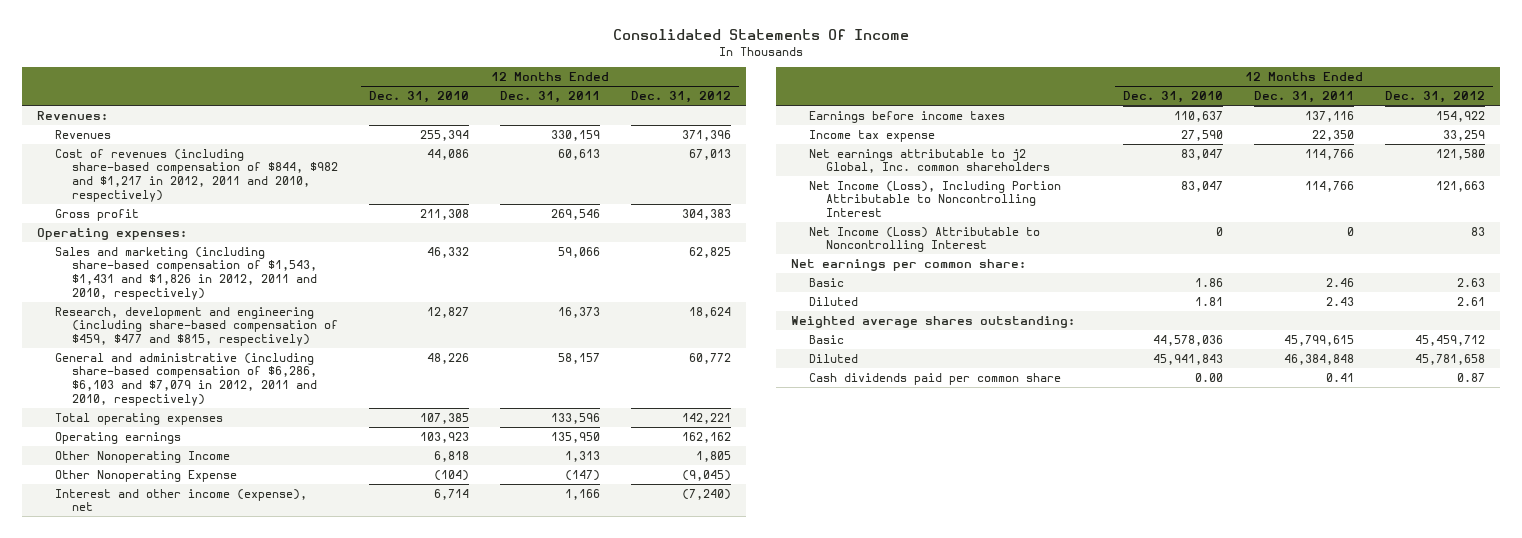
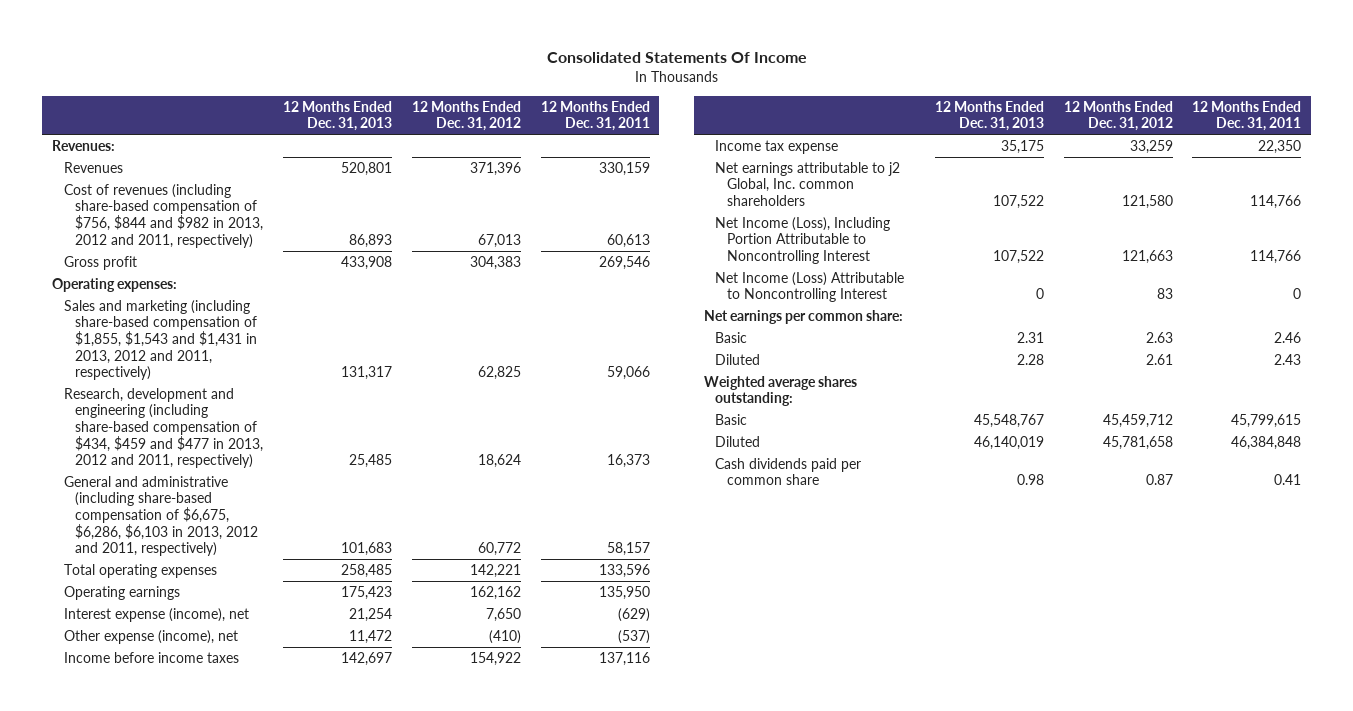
- | 12 Months Ended Dec. 31, 2010 | 12 Months Ended Dec. 31, 2011 | 12 Months Ended Dec. 31, 2012
+ | 12 Months Ended Dec. 31, 2013 | 12 Months Ended Dec. 31, 2012 | 12 Months Ended Dec. 31, 2011
- Cost of revenues (including share-based compensation of $844, $982 and $1,217 in 2012, 2011 and 2010, respectively) | 44,086 | 60,613 | 67,013
+ Cost of revenues (including share-based compensation of $756, $844 and $982 in 2013, 2012 and 2011, respectively) | 86,893 | 67,013 | 60,613
- Sales and marketing (including share-based compensation of $1,543, $1,431 and $1,826 in 2012, 2011 and 2010, respectively) | 46,332 | 59,066 | 62,825
- Research, development and engineering (including share-based compensation of $459, $477 and $815, respectively) | 12,827 | 16,373 | 18,624
- General and administrative (including share-based compensation of $6,286, $6,103 and $7,079 in 2012, 2011 and 2010, respectively) | 48,226 | 58,157 | 60,772
+ Sales and marketing (including share-based compensation of $1,855, $1,543 and $1,431 in 2013, 2012 and 2011, respectively) | 131,317 | 62,825 | 59,066
+ Research, development and engineering (including share-based compensation of $434, $459 and $477 in 2013, 2012 and 2011, respectively) | 25,485 | 18,624 | 16,373
+ General and administrative (including share-based compensation of $6,675, $6,286, $6,103 in 2013, 2012 and 2011, respectively) | 101,683 | 60,772 | 58,157
- Other Nonoperating Income | 6,818 | 1,313 | 1,805
- Other Nonoperating Expense | (104) | (147) | (9,045)
- Interest and other income (expense), net | 6,714 | 1,166 | (7,240)
- Earnings before income taxes | 110,637 | 137,116 | 154,922
+ Interest expense (income), net | 21,254 | 7,650 | (629)
+ Other expense (income), net | 11,472 | (410) | (537)
+ Income before income taxes | 142,697 | 154,922 | 137,116

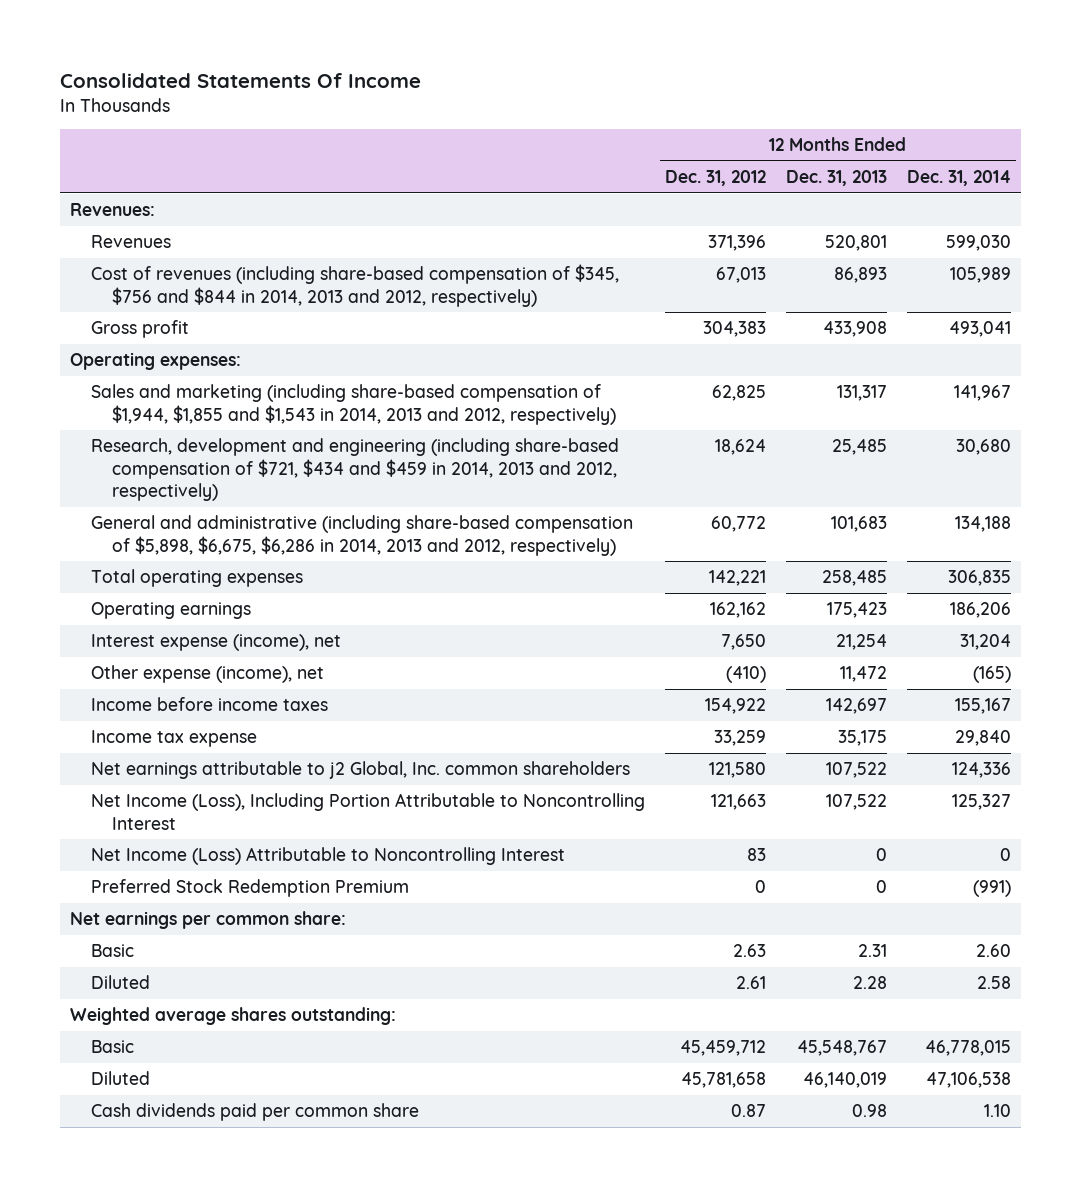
- | 12 Months Ended Dec. 31, 2013 | 12 Months Ended Dec. 31, 2012 | 12 Months Ended Dec. 31, 2011
+ | 12 Months Ended Dec. 31, 2012 | 12 Months Ended Dec. 31, 2013 | 12 Months Ended Dec. 31, 2014
- Cost of revenues (including share-based compensation of $756, $844 and $982 in 2013, 2012 and 2011, respectively) | 86,893 | 67,013 | 60,613
+ Cost of revenues (including share-based compensation of $345, $756 and $844 in 2014, 2013 and 2012, respectively) | 67,013 | 86,893 | 105,989
- Sales and marketing (including share-based compensation of $1,855, $1,543 and $1,431 in 2013, 2012 and 2011, respectively) | 131,317 | 62,825 | 59,066
- Research, development and engineering (including share-based compensation of $434, $459 and $477 in 2013, 2012 and 2011, respectively) | 25,485 | 18,624 | 16,373
- General and administrative (including share-based compensation of $6,675, $6,286, $6,103 in 2013, 2012 and 2011, respectively) | 101,683 | 60,772 | 58,157
+ Sales and marketing (including share-based compensation of $1,944, $1,855 and $1,543 in 2014, 2013 and 2012, respectively) | 62,825 | 131,317 | 141,967
+ Research, development and engineering (including share-based compensation of $721, $434 and $459 in 2014, 2013 and 2012, respectively) | 18,624 | 25,485 | 30,680
+ General and administrative (including share-based compensation of $5,898, $6,675, $6,286 in 2014, 2013 and 2012, respectively) | 60,772 | 101,683 | 134,188
+ Preferred Stock Redemption Premium | 0 | 0 | (991)

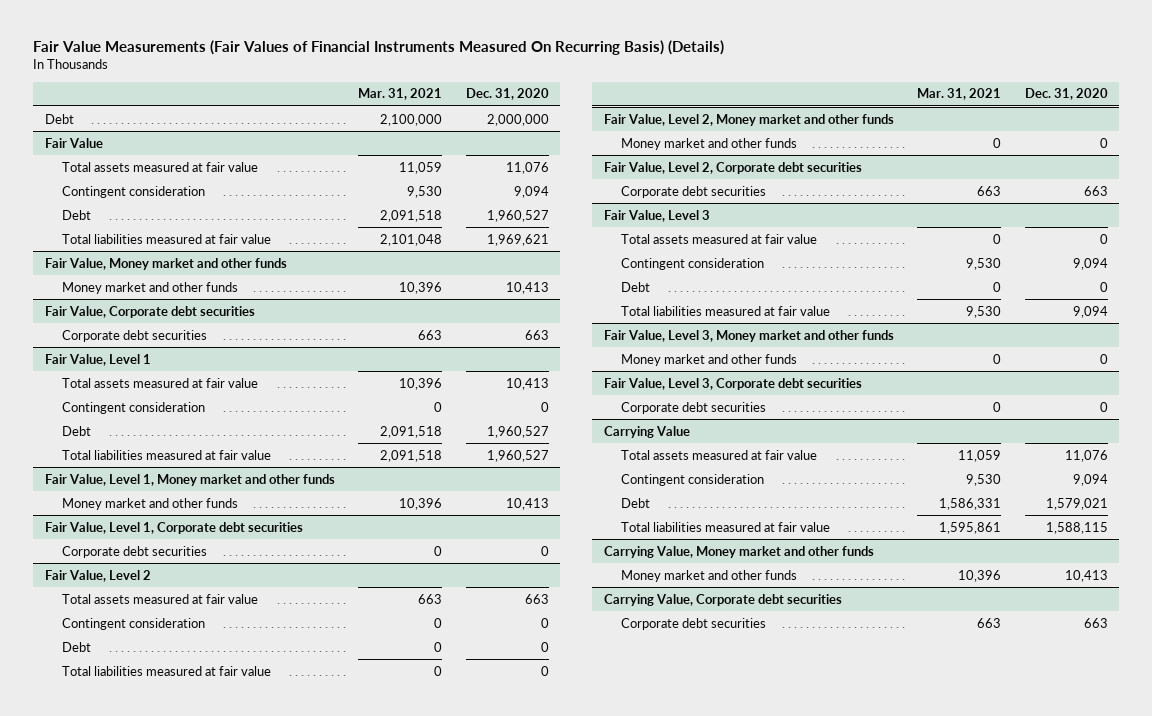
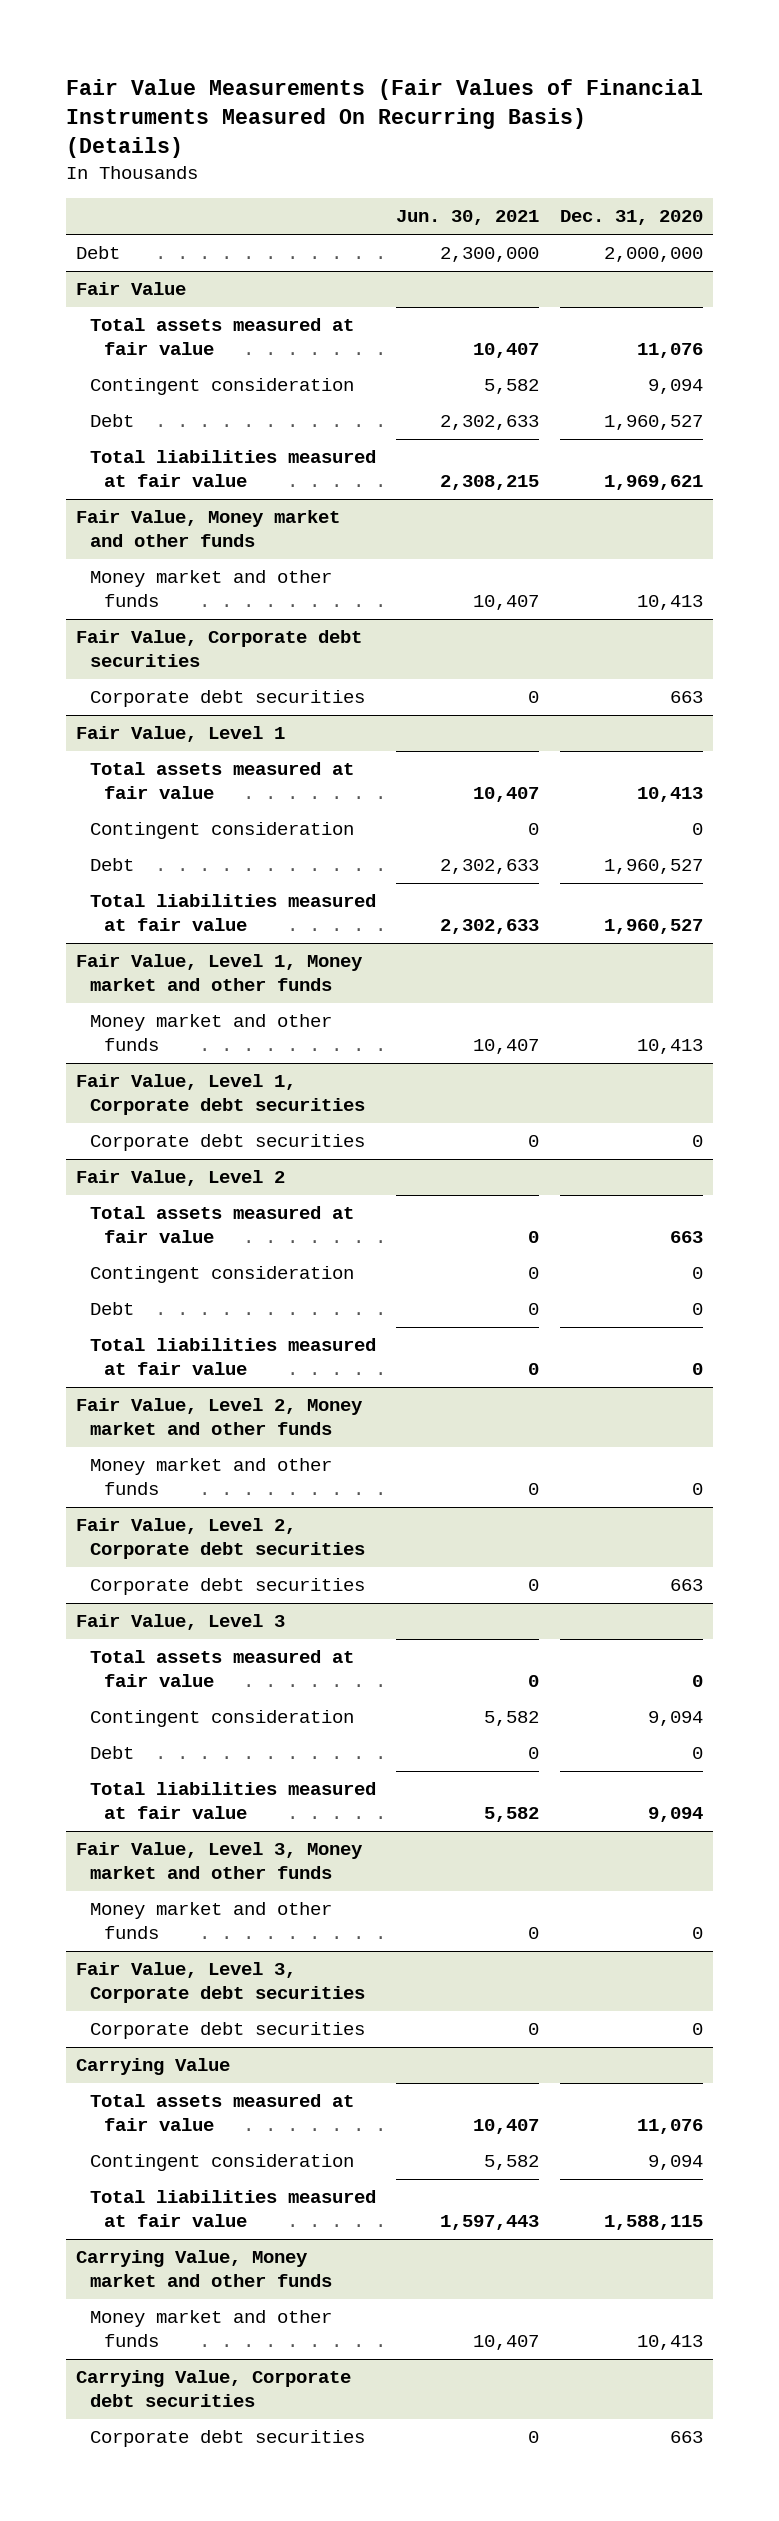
- | Mar. 31, 2021 | Dec. 31, 2020
+ | Jun. 30, 2021 | Dec. 31, 2020
@ Carrying Value
- Debt | 1,586,331 | 1,579,021

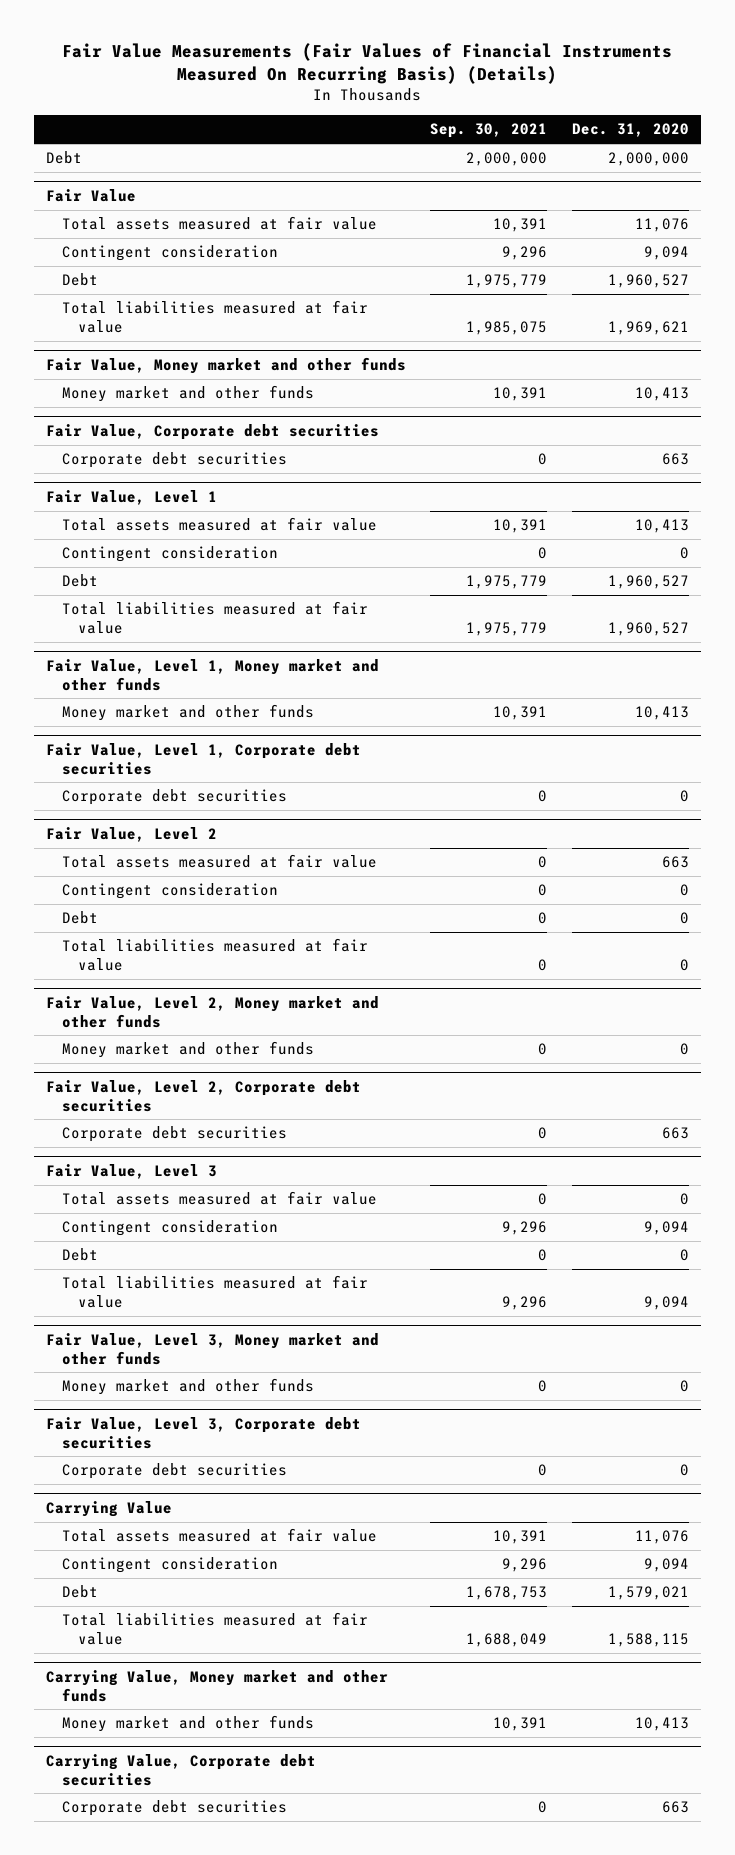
- | Jun. 30, 2021 | Dec. 31, 2020
+ | Sep. 30, 2021 | Dec. 31, 2020
@ Carrying Value
+ Debt | 1,678,753 | 1,579,021

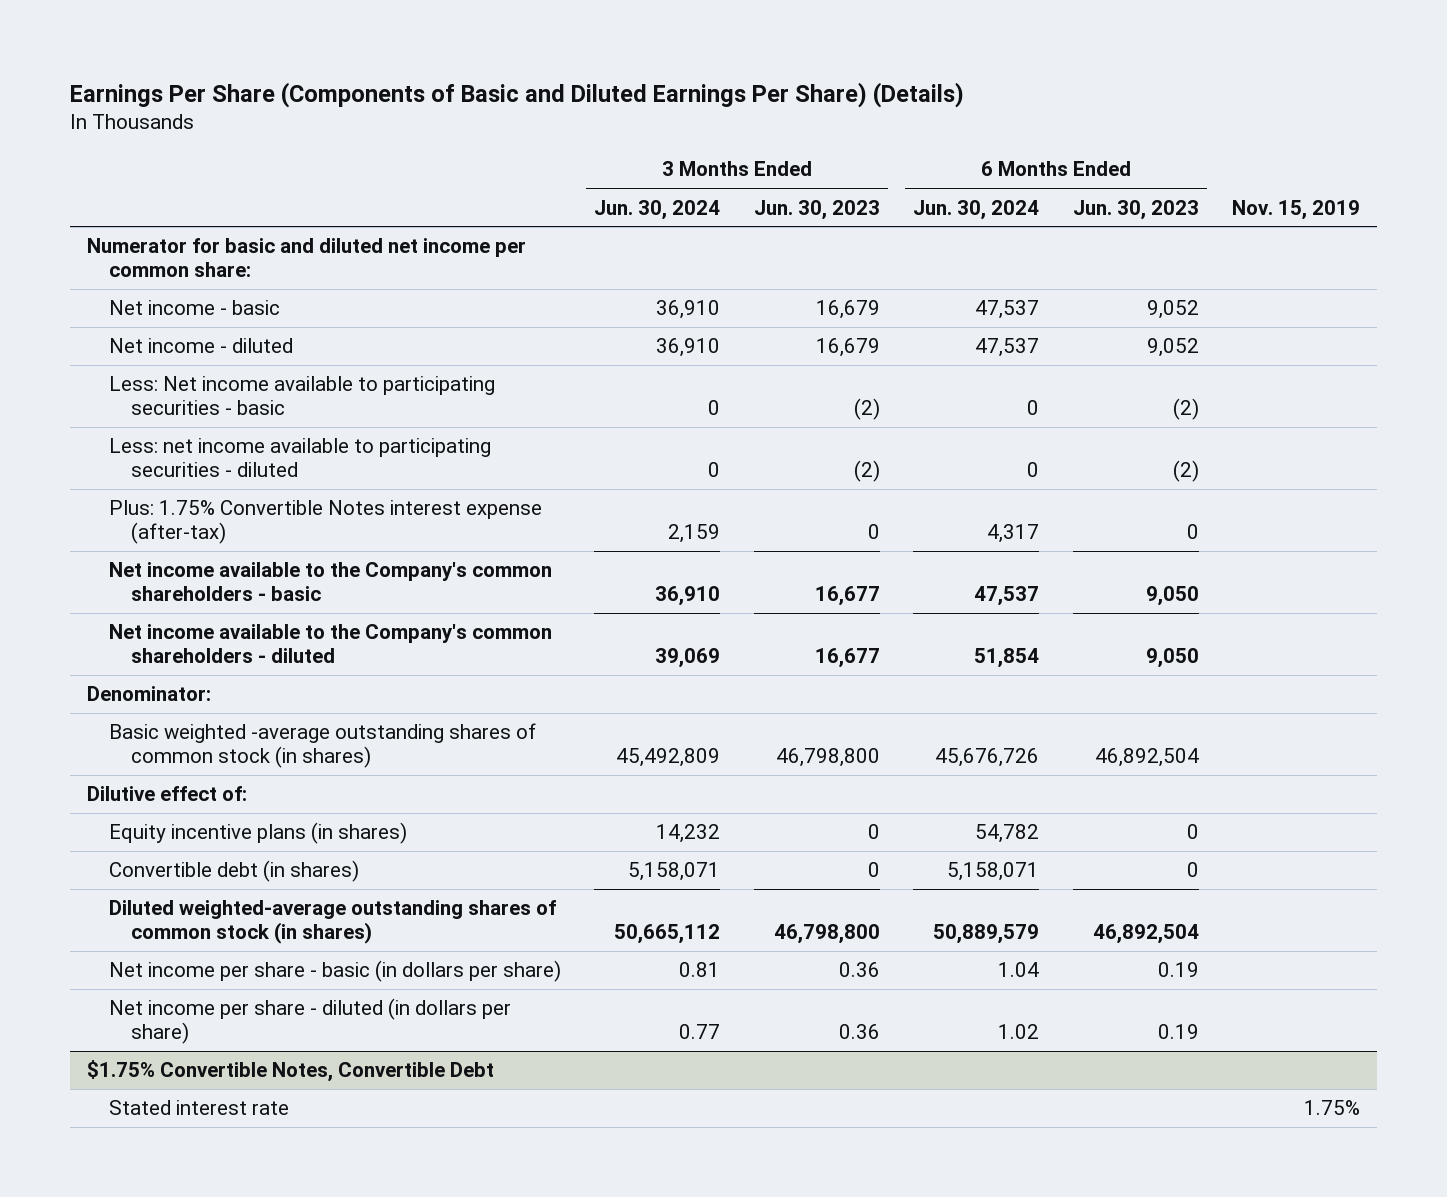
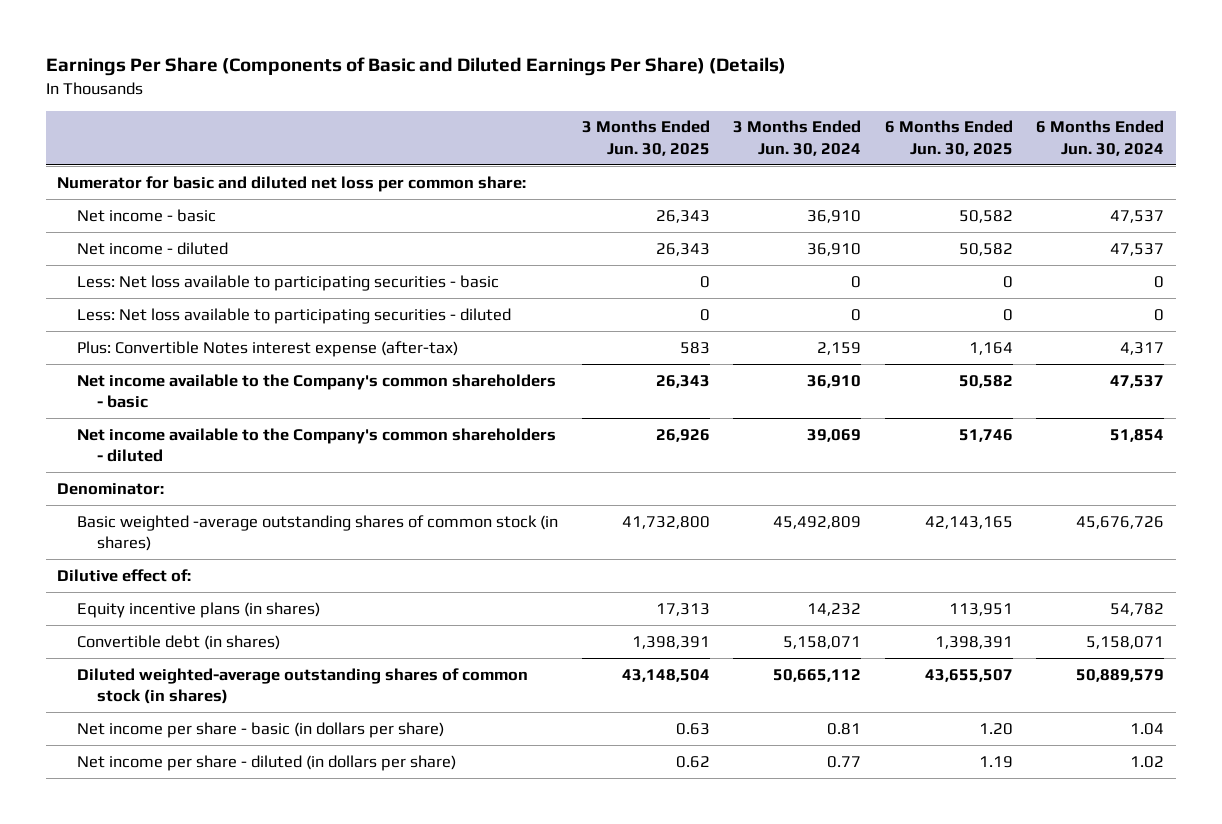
- | 3 Months Ended Jun. 30, 2024 | 3 Months Ended Jun. 30, 2023 | 6 Months Ended Jun. 30, 2024 | 6 Months Ended Jun. 30, 2023 | Nov. 15, 2019
+ | 3 Months Ended Jun. 30, 2025 | 3 Months Ended Jun. 30, 2024 | 6 Months Ended Jun. 30, 2025 | 6 Months Ended Jun. 30, 2024
- Numerator for basic and diluted net income per common share:
+ Numerator for basic and diluted net loss per common share:
- Less: Net income available to participating securities - basic | 0 | (2) | 0 | (2) |
- Less: net income available to participating securities - diluted | 0 | (2) | 0 | (2) |
- Plus: 1.75% Convertible Notes interest expense (after-tax) | 2,159 | 0 | 4,317 | 0 |
+ Less: Net loss available to participating securities - basic | 0 | 0 | 0 | 0
+ Less: Net loss available to participating securities - diluted | 0 | 0 | 0 | 0
+ Plus: Convertible Notes interest expense (after-tax) | 583 | 2,159 | 1,164 | 4,317
- $1.75% Convertible Notes, Convertible Debt
- Stated interest rate | | | | | 1.75%

